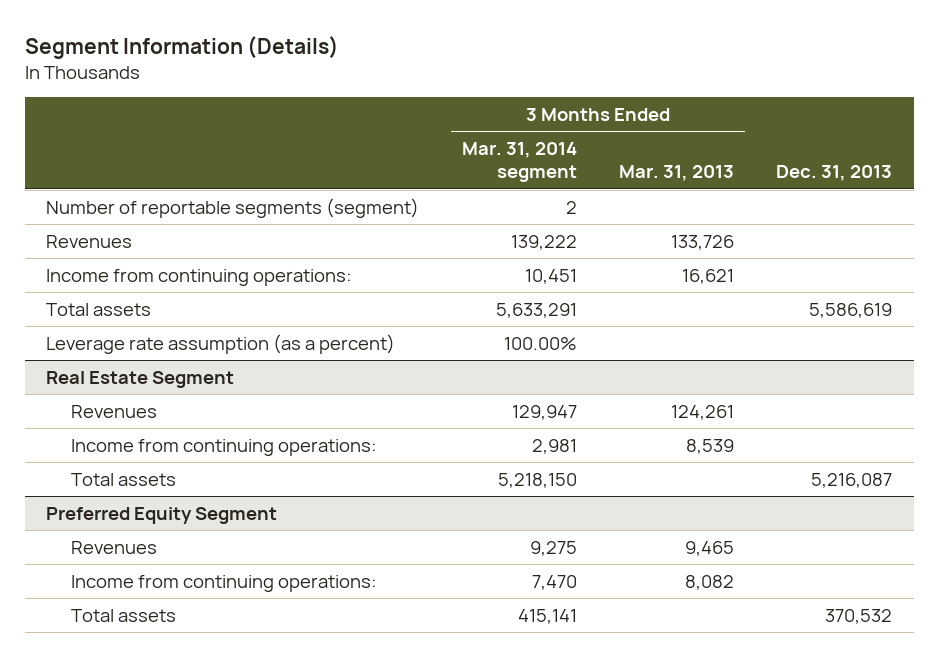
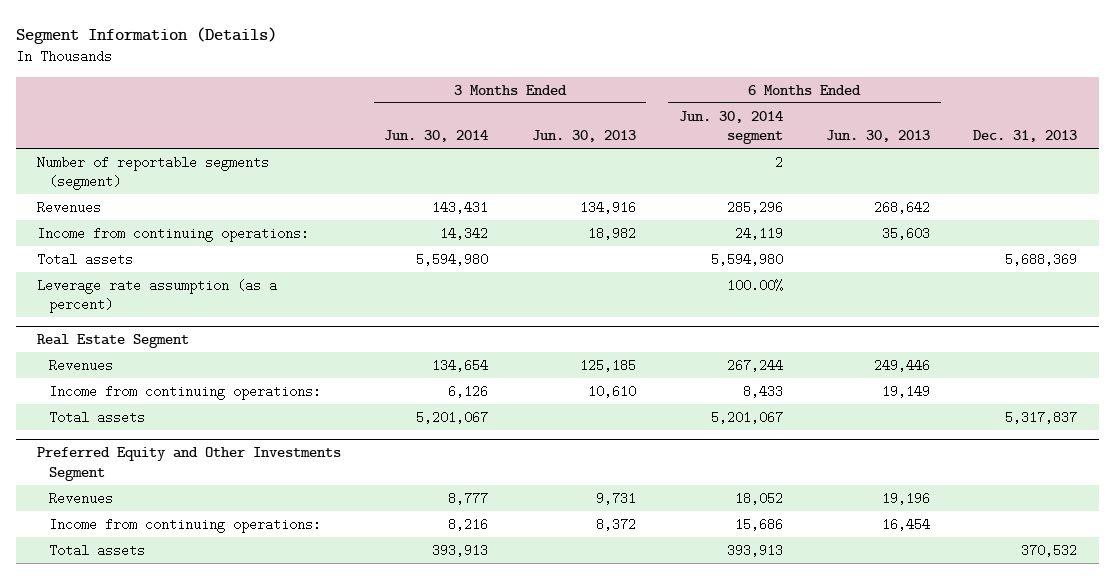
- | 3 Months Ended Mar. 31, 2014 segment | 3 Months Ended Mar. 31, 2013 | Dec. 31, 2013
+ | 3 Months Ended Jun. 30, 2014 | 3 Months Ended Jun. 30, 2013 | 6 Months Ended Jun. 30, 2014 segment | 6 Months Ended Jun. 30, 2013 | Dec. 31, 2013
- Total assets | 5,633,291 | | 5,586,619
+ Total assets | 5,594,980 | | 5,594,980 | | 5,688,369
@ Real Estate Segment
- Total assets | 5,218,150 | | 5,216,087
- Preferred Equity Segment
@ Real Estate Segment
+ Total assets | 5,201,067 | | 5,201,067 | | 5,317,837
+ Preferred Equity and Other Investments Segment

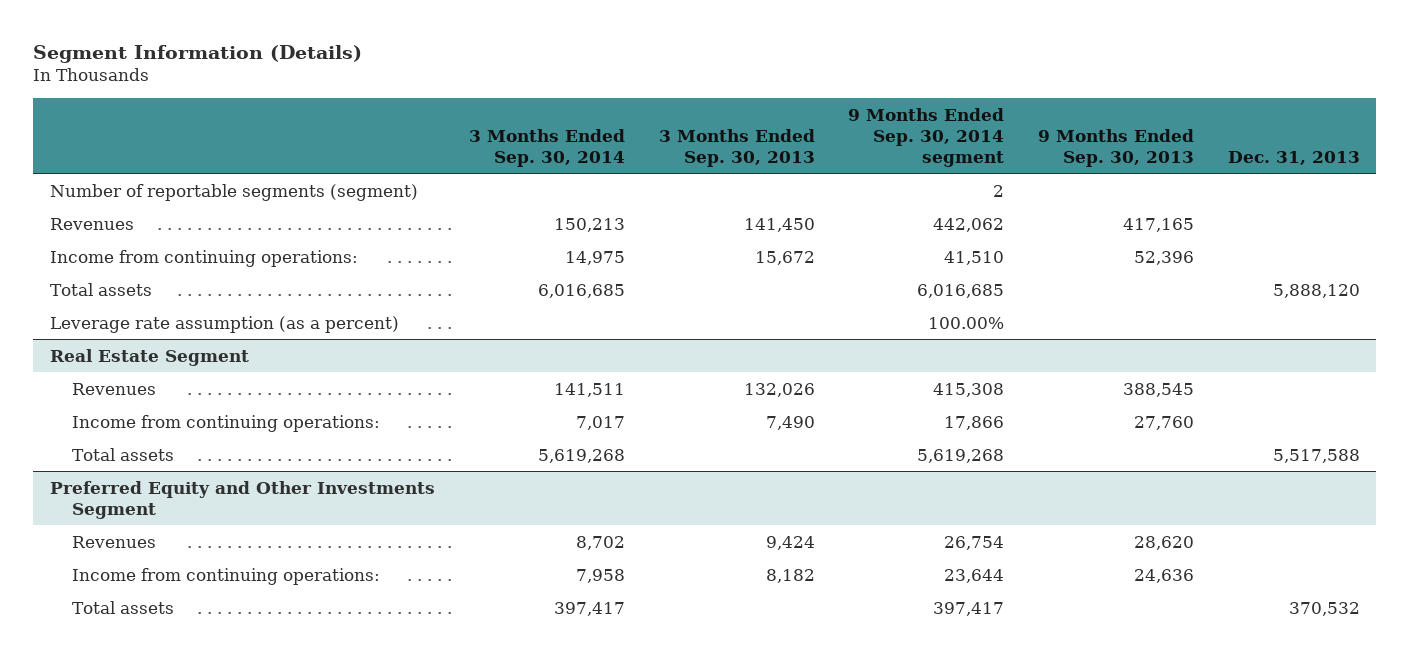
- | 3 Months Ended Jun. 30, 2014 | 3 Months Ended Jun. 30, 2013 | 6 Months Ended Jun. 30, 2014 segment | 6 Months Ended Jun. 30, 2013 | Dec. 31, 2013
+ | 3 Months Ended Sep. 30, 2014 | 3 Months Ended Sep. 30, 2013 | 9 Months Ended Sep. 30, 2014 segment | 9 Months Ended Sep. 30, 2013 | Dec. 31, 2013
- Total assets | 5,594,980 | | 5,594,980 | | 5,688,369
+ Total assets | 6,016,685 | | 6,016,685 | | 5,888,120
@ Real Estate Segment
- Total assets | 5,201,067 | | 5,201,067 | | 5,317,837
+ Total assets | 5,619,268 | | 5,619,268 | | 5,517,588

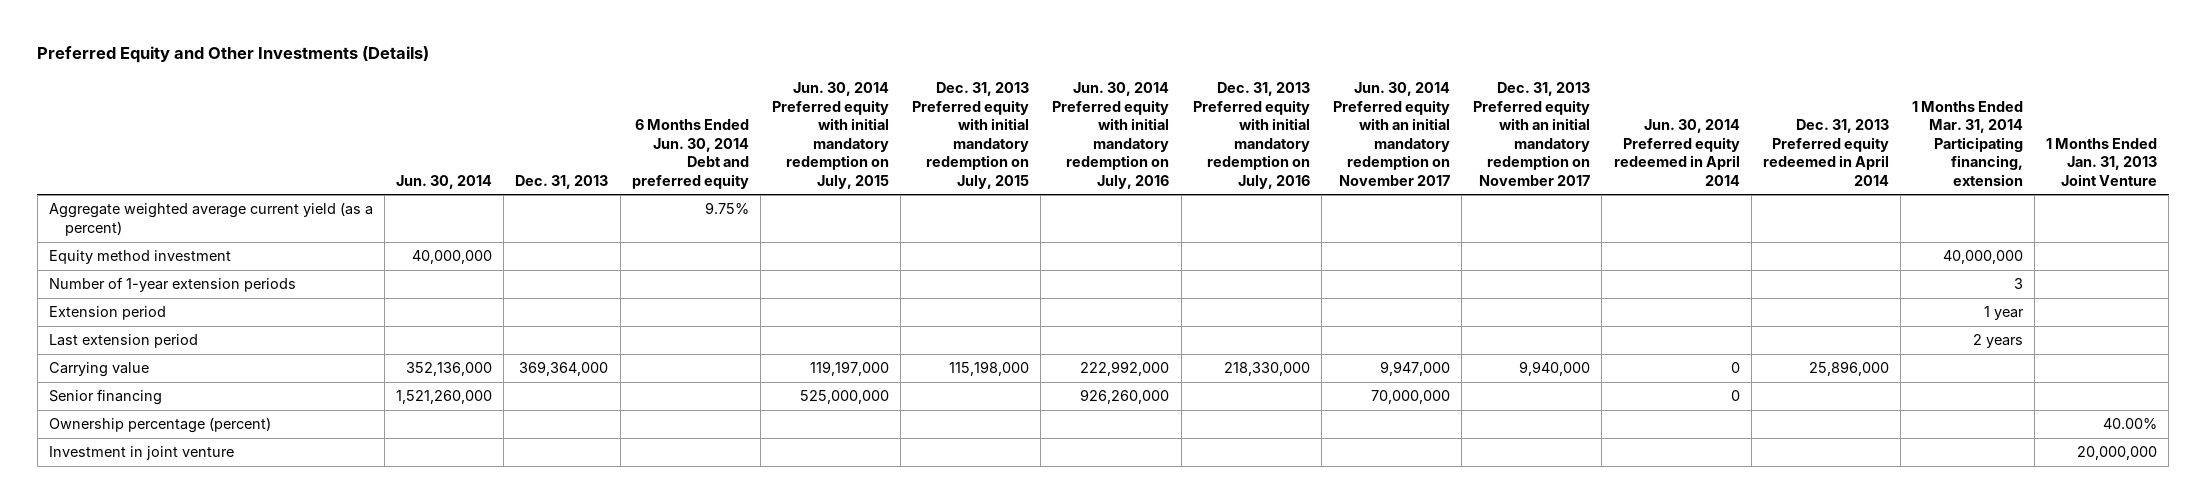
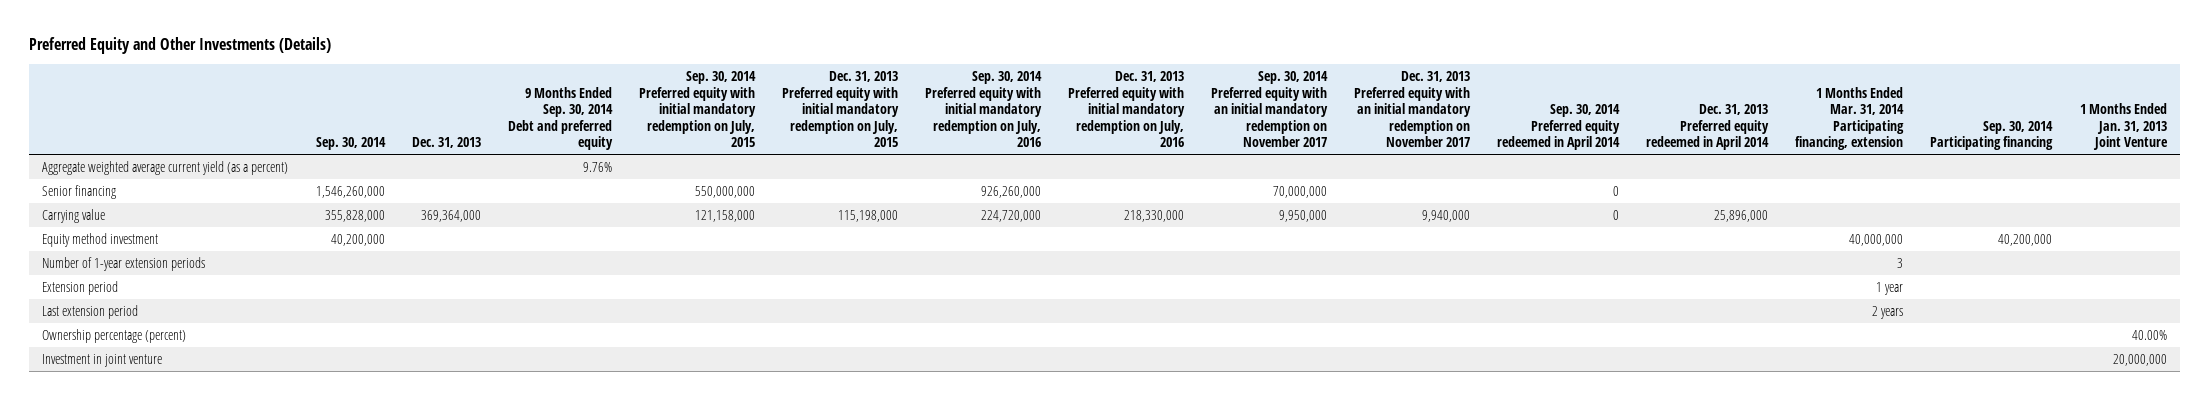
- | Jun. 30, 2014 | Dec. 31, 2013 | 6 Months Ended Jun. 30, 2014 Debt and preferred equity | Jun. 30, 2014 Preferred equity with initial mandatory redemption on July, 2015 | Dec. 31, 2013 Preferred equity with initial mandatory redemption on July, 2015 | Jun. 30, 2014 Preferred equity with initial mandatory redemption on July, 2016 | Dec. 31, 2013 Preferred equity with initial mandatory redemption on July, 2016 | Jun. 30, 2014 Preferred equity with an initial mandatory redemption on November 2017 | Dec. 31, 2013 Preferred equity with an initial mandatory redemption on November 2017 | Jun. 30, 2014 Preferred equity redeemed in April 2014 | Dec. 31, 2013 Preferred equity redeemed in April 2014 | 1 Months Ended Mar. 31, 2014 Participating financing, extension | 1 Months Ended Jan. 31, 2013 Joint Venture
+ | Sep. 30, 2014 | Dec. 31, 2013 | 9 Months Ended Sep. 30, 2014 Debt and preferred equity | Sep. 30, 2014 Preferred equity with initial mandatory redemption on July, 2015 | Dec. 31, 2013 Preferred equity with initial mandatory redemption on July, 2015 | Sep. 30, 2014 Preferred equity with initial mandatory redemption on July, 2016 | Dec. 31, 2013 Preferred equity with initial mandatory redemption on July, 2016 | Sep. 30, 2014 Preferred equity with an initial mandatory redemption on November 2017 | Dec. 31, 2013 Preferred equity with an initial mandatory redemption on November 2017 | Sep. 30, 2014 Preferred equity redeemed in April 2014 | Dec. 31, 2013 Preferred equity redeemed in April 2014 | 1 Months Ended Mar. 31, 2014 Participating financing, extension | Sep. 30, 2014 Participating financing | 1 Months Ended Jan. 31, 2013 Joint Venture
moved up: Senior financing | 1,546,260,000 | | | 550,000,000 | | 926,260,000 | | 70,000,000 | | 0 | | | |
moved up: Carrying value | 355,828,000 | 369,364,000 | | 121,158,000 | 115,198,000 | 224,720,000 | 218,330,000 | 9,950,000 | 9,940,000 | 0 | 25,896,000 | | |

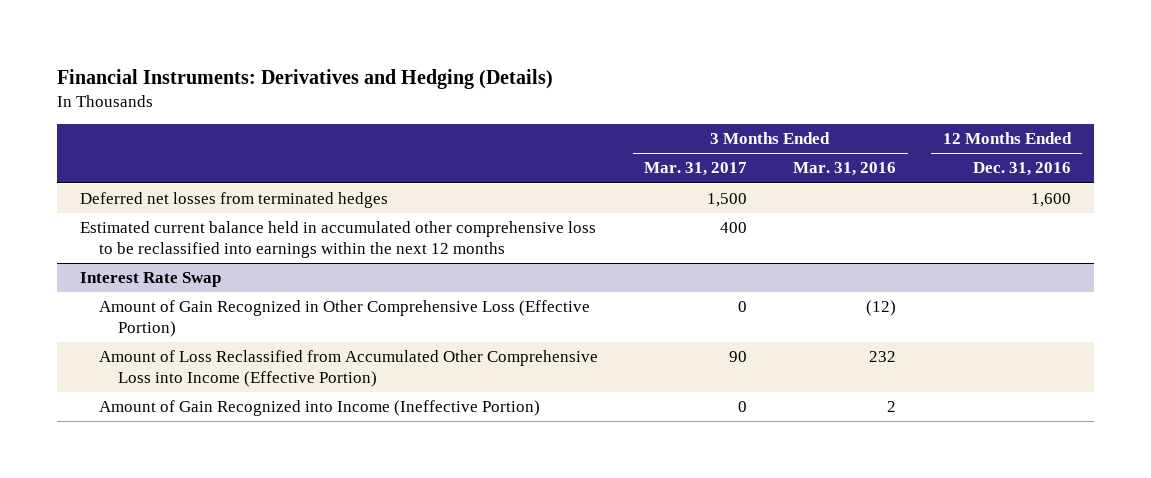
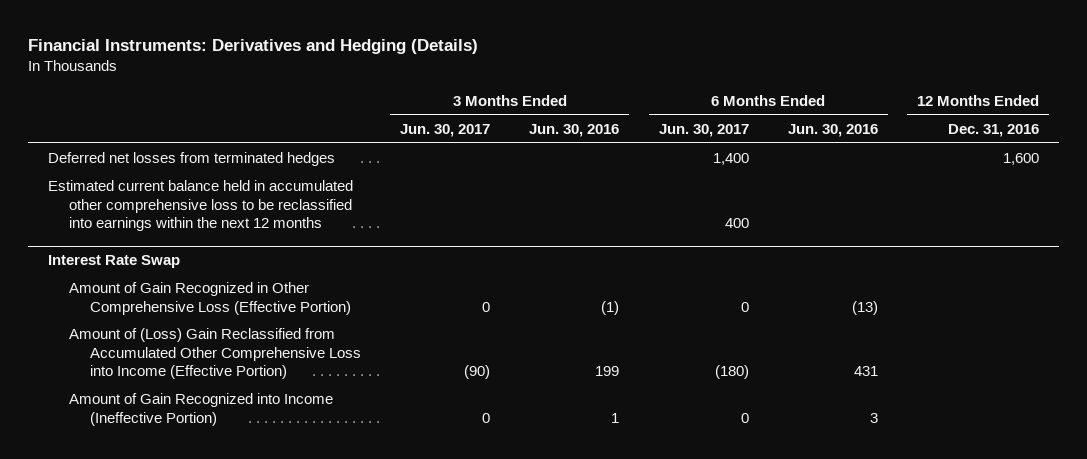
- | 3 Months Ended Mar. 31, 2017 | 3 Months Ended Mar. 31, 2016 | 12 Months Ended Dec. 31, 2016
+ | 3 Months Ended Jun. 30, 2017 | 3 Months Ended Jun. 30, 2016 | 6 Months Ended Jun. 30, 2017 | 6 Months Ended Jun. 30, 2016 | 12 Months Ended Dec. 31, 2016
@ Interest Rate Swap
- Amount of Loss Reclassified from Accumulated Other Comprehensive Loss into Income (Effective Portion) | 90 | 232 |
+ Amount of (Loss) Gain Reclassified from Accumulated Other Comprehensive Loss into Income (Effective Portion) | (90) | 199 | (180) | 431 |

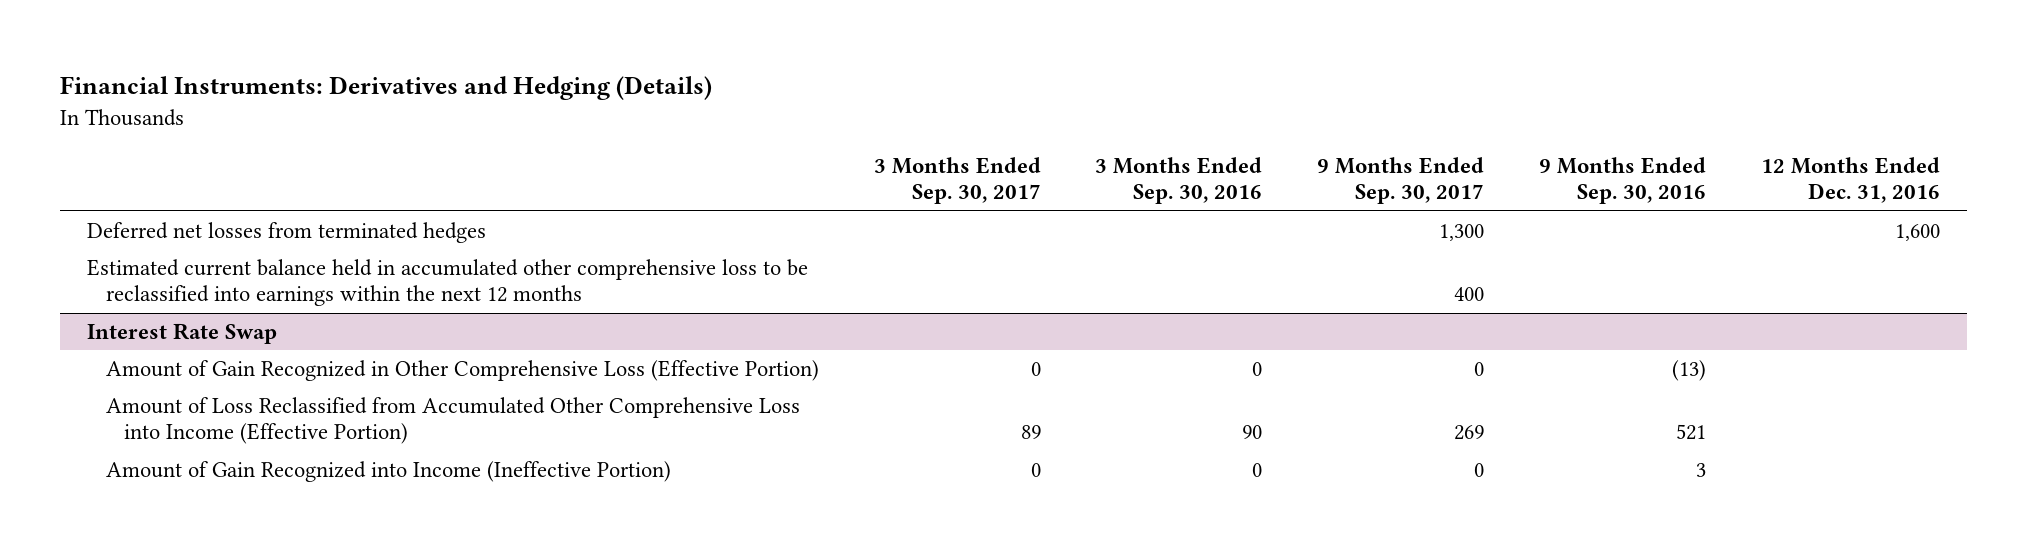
- | 3 Months Ended Jun. 30, 2017 | 3 Months Ended Jun. 30, 2016 | 6 Months Ended Jun. 30, 2017 | 6 Months Ended Jun. 30, 2016 | 12 Months Ended Dec. 31, 2016
+ | 3 Months Ended Sep. 30, 2017 | 3 Months Ended Sep. 30, 2016 | 9 Months Ended Sep. 30, 2017 | 9 Months Ended Sep. 30, 2016 | 12 Months Ended Dec. 31, 2016
@ Interest Rate Swap
- Amount of (Loss) Gain Reclassified from Accumulated Other Comprehensive Loss into Income (Effective Portion) | (90) | 199 | (180) | 431 |
+ Amount of Loss Reclassified from Accumulated Other Comprehensive Loss into Income (Effective Portion) | 89 | 90 | 269 | 521 |

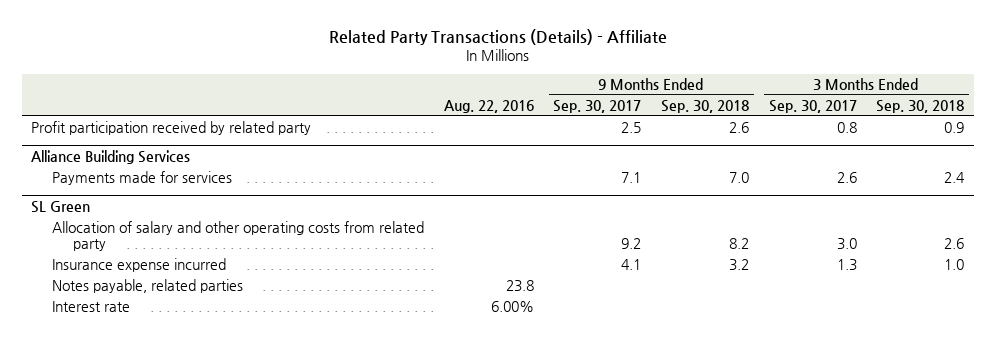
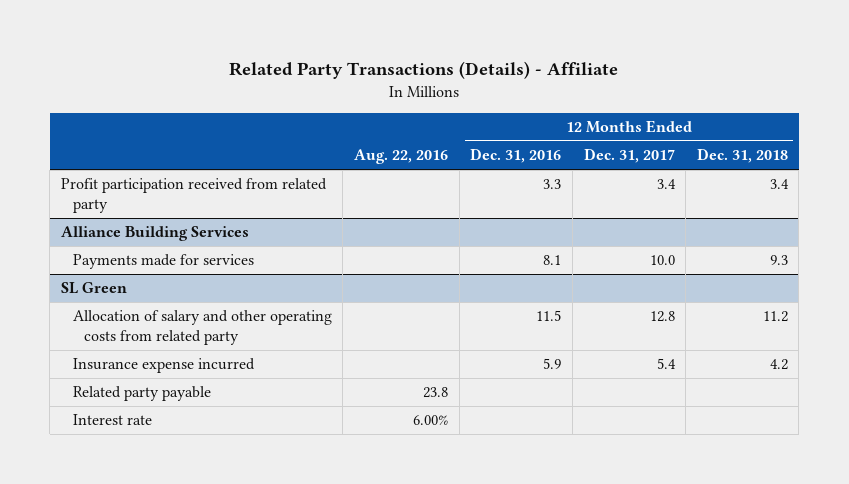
- | Aug. 22, 2016 | 9 Months Ended Sep. 30, 2017 | 9 Months Ended Sep. 30, 2018 | 3 Months Ended Sep. 30, 2017 | 3 Months Ended Sep. 30, 2018
+ | Aug. 22, 2016 | 12 Months Ended Dec. 31, 2016 | 12 Months Ended Dec. 31, 2017 | 12 Months Ended Dec. 31, 2018
- Profit participation received by related party | | 2.5 | 2.6 | 0.8 | 0.9
+ Profit participation received from related party | | 3.3 | 3.4 | 3.4
@ SL Green
- Notes payable, related parties | 23.8 | | | |
+ Related party payable | 23.8 | | |

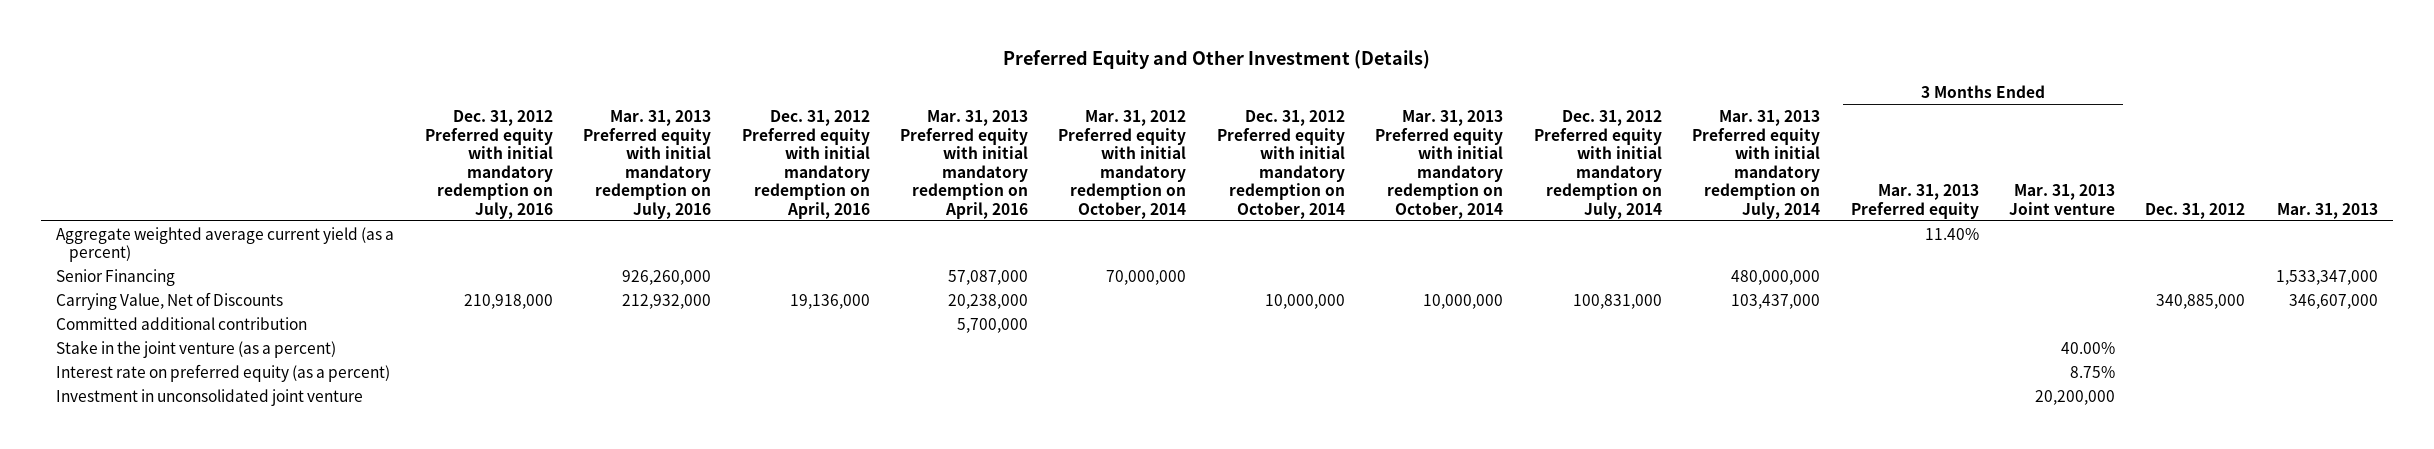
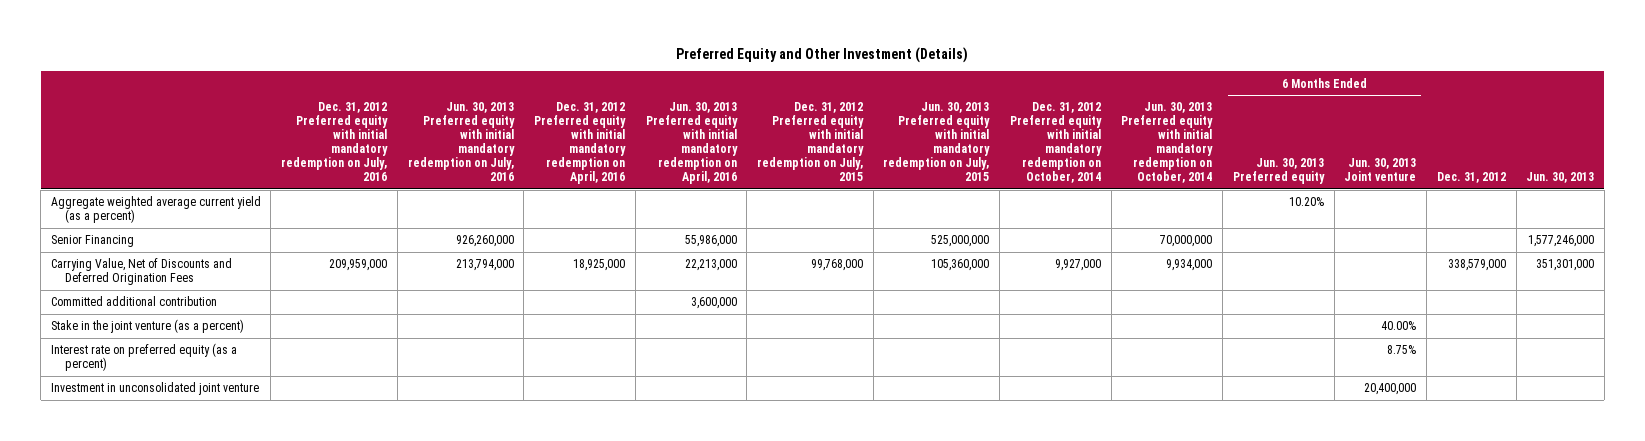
- | Dec. 31, 2012 Preferred equity with initial mandatory redemption on July, 2016 | Mar. 31, 2013 Preferred equity with initial mandatory redemption on July, 2016 | Dec. 31, 2012 Preferred equity with initial mandatory redemption on April, 2016 | Mar. 31, 2013 Preferred equity with initial mandatory redemption on April, 2016 | Mar. 31, 2012 Preferred equity with initial mandatory redemption on October, 2014 | Dec. 31, 2012 Preferred equity with initial mandatory redemption on October, 2014 | Mar. 31, 2013 Preferred equity with initial mandatory redemption on October, 2014 | Dec. 31, 2012 Preferred equity with initial mandatory redemption on July, 2014 | Mar. 31, 2013 Preferred equity with initial mandatory redemption on July, 2014 | 3 Months Ended Mar. 31, 2013 Preferred equity | 3 Months Ended Mar. 31, 2013 Joint venture | Dec. 31, 2012 | Mar. 31, 2013
+ | Dec. 31, 2012 Preferred equity with initial mandatory redemption on July, 2016 | Jun. 30, 2013 Preferred equity with initial mandatory redemption on July, 2016 | Dec. 31, 2012 Preferred equity with initial mandatory redemption on April, 2016 | Jun. 30, 2013 Preferred equity with initial mandatory redemption on April, 2016 | Dec. 31, 2012 Preferred equity with initial mandatory redemption on July, 2015 | Jun. 30, 2013 Preferred equity with initial mandatory redemption on July, 2015 | Dec. 31, 2012 Preferred equity with initial mandatory redemption on October, 2014 | Jun. 30, 2013 Preferred equity with initial mandatory redemption on October, 2014 | 6 Months Ended Jun. 30, 2013 Preferred equity | 6 Months Ended Jun. 30, 2013 Joint venture | Dec. 31, 2012 | Jun. 30, 2013
- Carrying Value, Net of Discounts | 210,918,000 | 212,932,000 | 19,136,000 | 20,238,000 | | 10,000,000 | 10,000,000 | 100,831,000 | 103,437,000 | | | 340,885,000 | 346,607,000
+ Carrying Value, Net of Discounts and Deferred Origination Fees | 209,959,000 | 213,794,000 | 18,925,000 | 22,213,000 | 99,768,000 | 105,360,000 | 9,927,000 | 9,934,000 | | | 338,579,000 | 351,301,000

